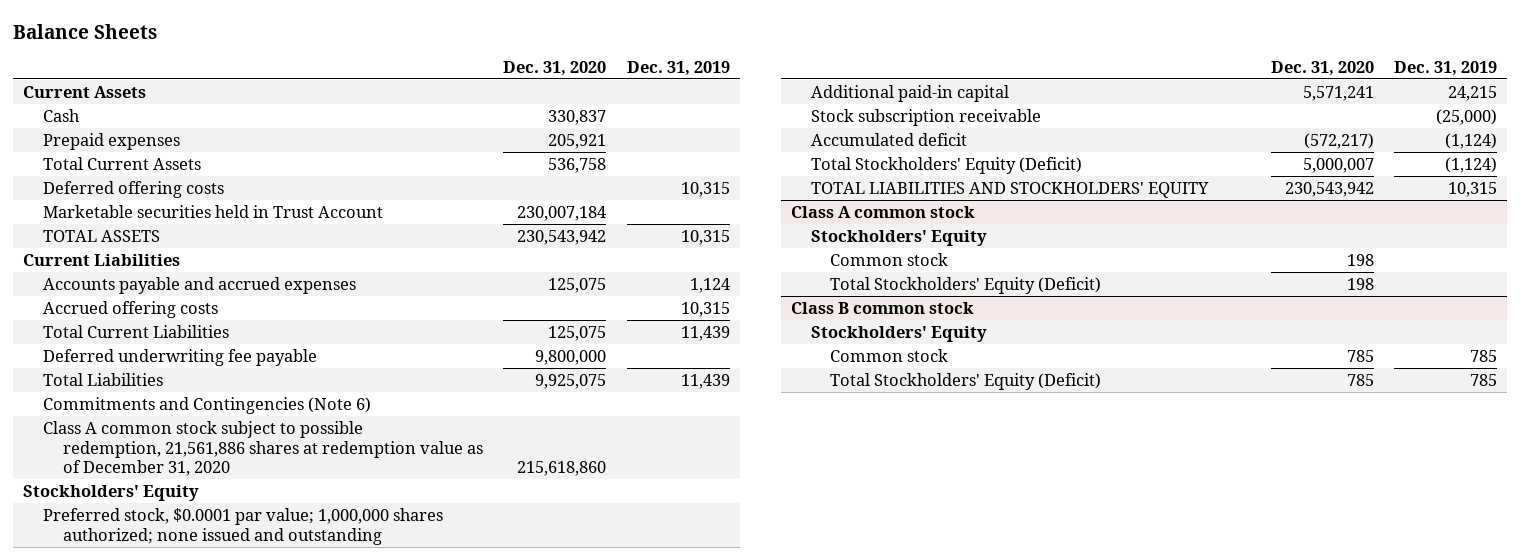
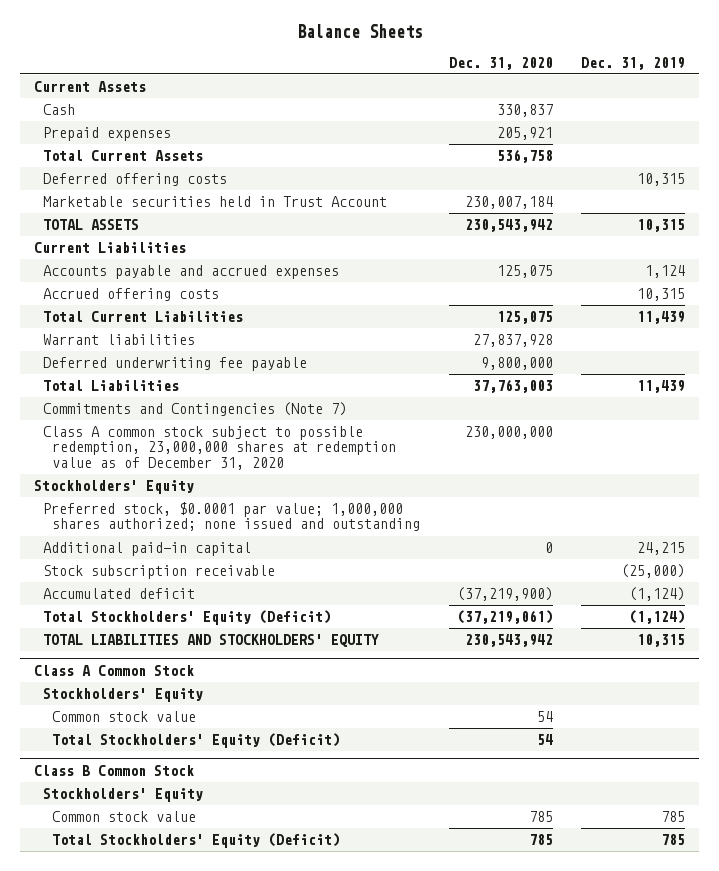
+ Warrant liabilities | 27,837,928 |
- Total Liabilities | 9,925,075 | 11,439
- Commitments and Contingencies (Note 6)
- Class A common stock subject to possible redemption, 21,561,886 shares at redemption value as of December 31, 2020 | 215,618,860 |
+ Total Liabilities | 37,763,003 | 11,439
+ Commitments and Contingencies (Note 7)
+ Class A common stock subject to possible redemption, 23,000,000 shares at redemption value as of December 31, 2020 | 230,000,000 |
- Additional paid-in capital | 5,571,241 | 24,215
+ Additional paid-in capital | 0 | 24,215
- Accumulated deficit | (572,217) | (1,124)
- Total Stockholders' Equity (Deficit) | 5,000,007 | (1,124)
+ Accumulated deficit | (37,219,900) | (1,124)
+ Total Stockholders' Equity (Deficit) | (37,219,061) | (1,124)
- Class A common stock
+ Class A Common Stock
- Common stock | 198 |
- Total Stockholders' Equity (Deficit) | 198 |
- Class B common stock
+ Common stock value | 54 |
+ Total Stockholders' Equity (Deficit) | 54 |
+ Class B Common Stock
- Common stock | 785 | 785
+ Common stock value | 785 | 785

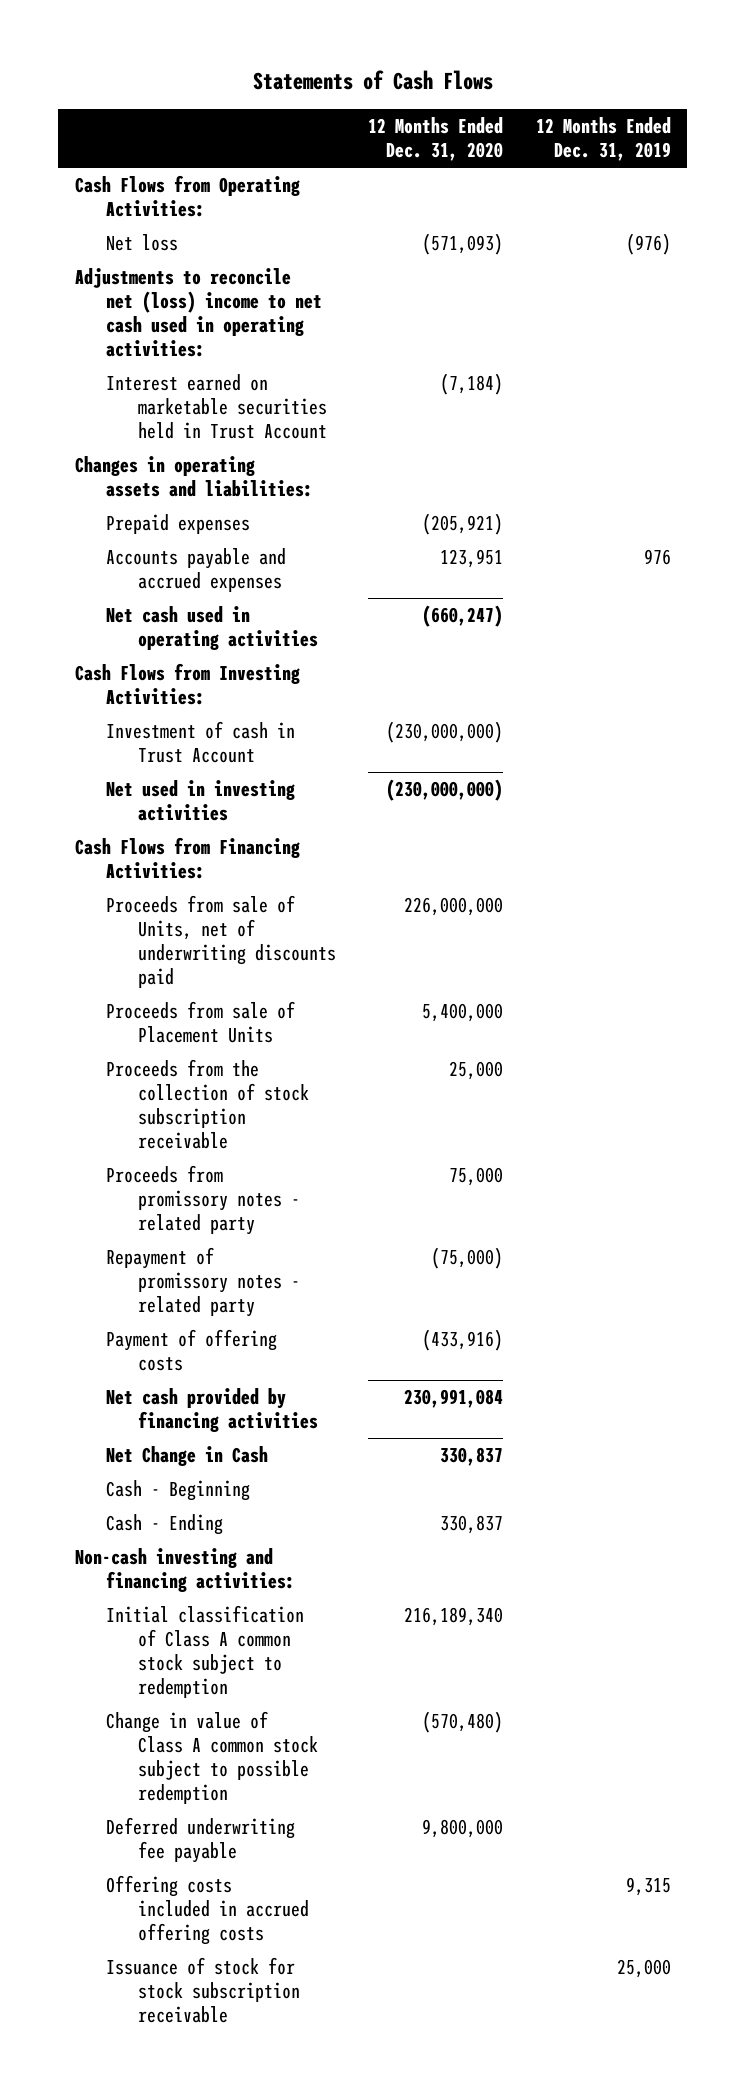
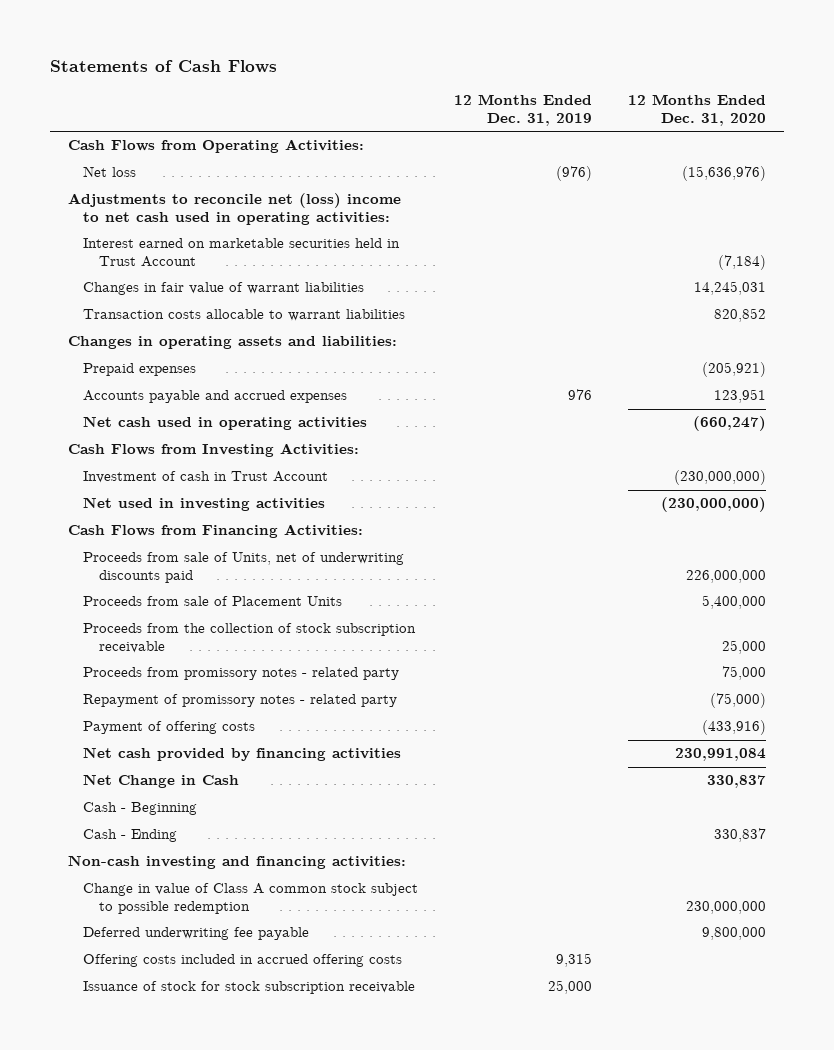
- | 12 Months Ended Dec. 31, 2020 | 12 Months Ended Dec. 31, 2019
+ | 12 Months Ended Dec. 31, 2019 | 12 Months Ended Dec. 31, 2020
- Net loss | (571,093) | (976)
+ Net loss | (976) | (15,636,976)
+ Changes in fair value of warrant liabilities | | 14,245,031
+ Transaction costs allocable to warrant liabilities | | 820,852
- Initial classification of Class A common stock subject to redemption | 216,189,340 |
- Change in value of Class A common stock subject to possible redemption | (570,480) |
+ Change in value of Class A common stock subject to possible redemption | | 230,000,000

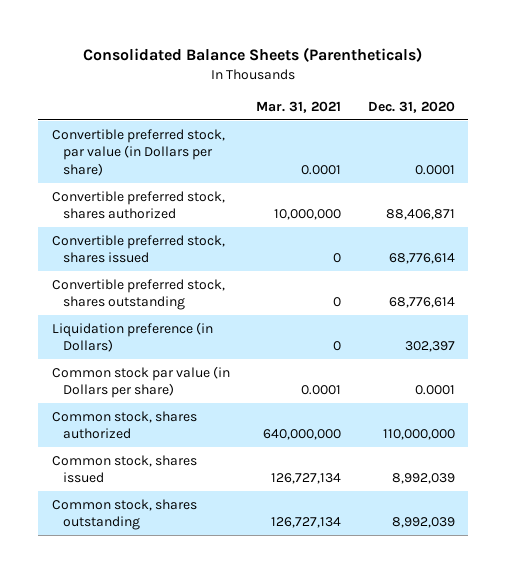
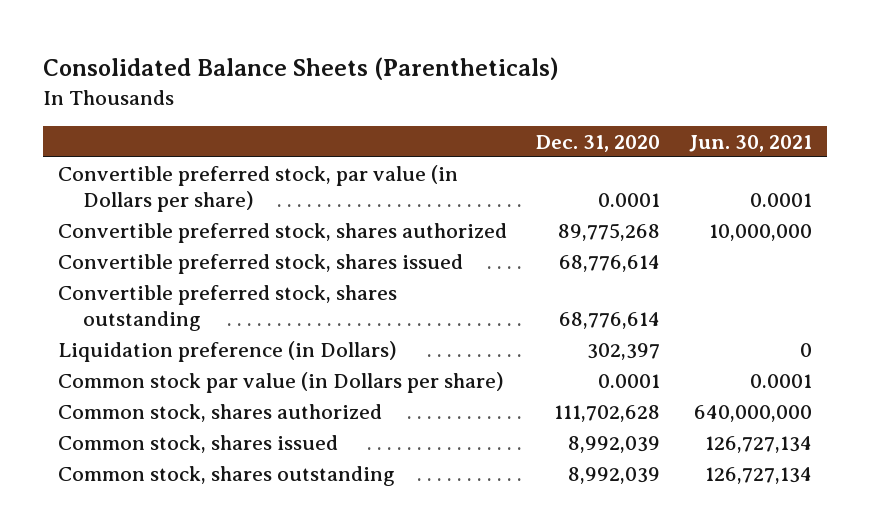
- | Mar. 31, 2021 | Dec. 31, 2020
+ | Dec. 31, 2020 | Jun. 30, 2021
- Convertible preferred stock, shares authorized | 10,000,000 | 88,406,871
+ Convertible preferred stock, shares authorized | 89,775,268 | 10,000,000
- Common stock, shares authorized | 640,000,000 | 110,000,000
+ Common stock, shares authorized | 111,702,628 | 640,000,000

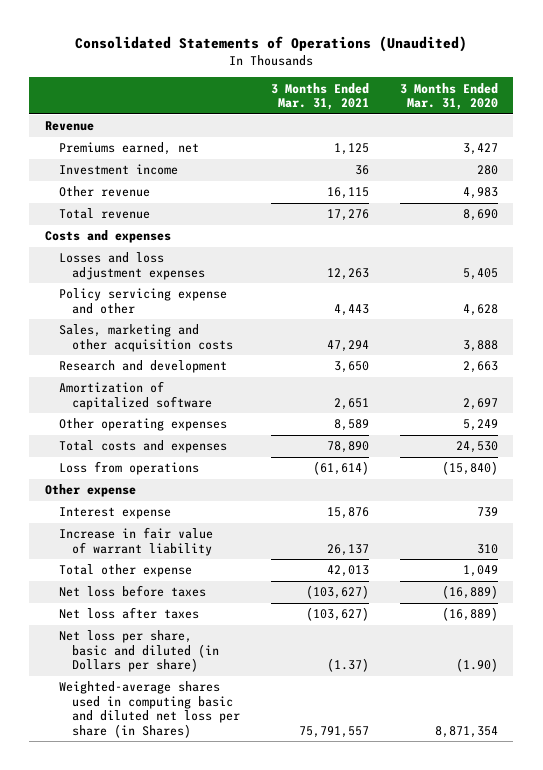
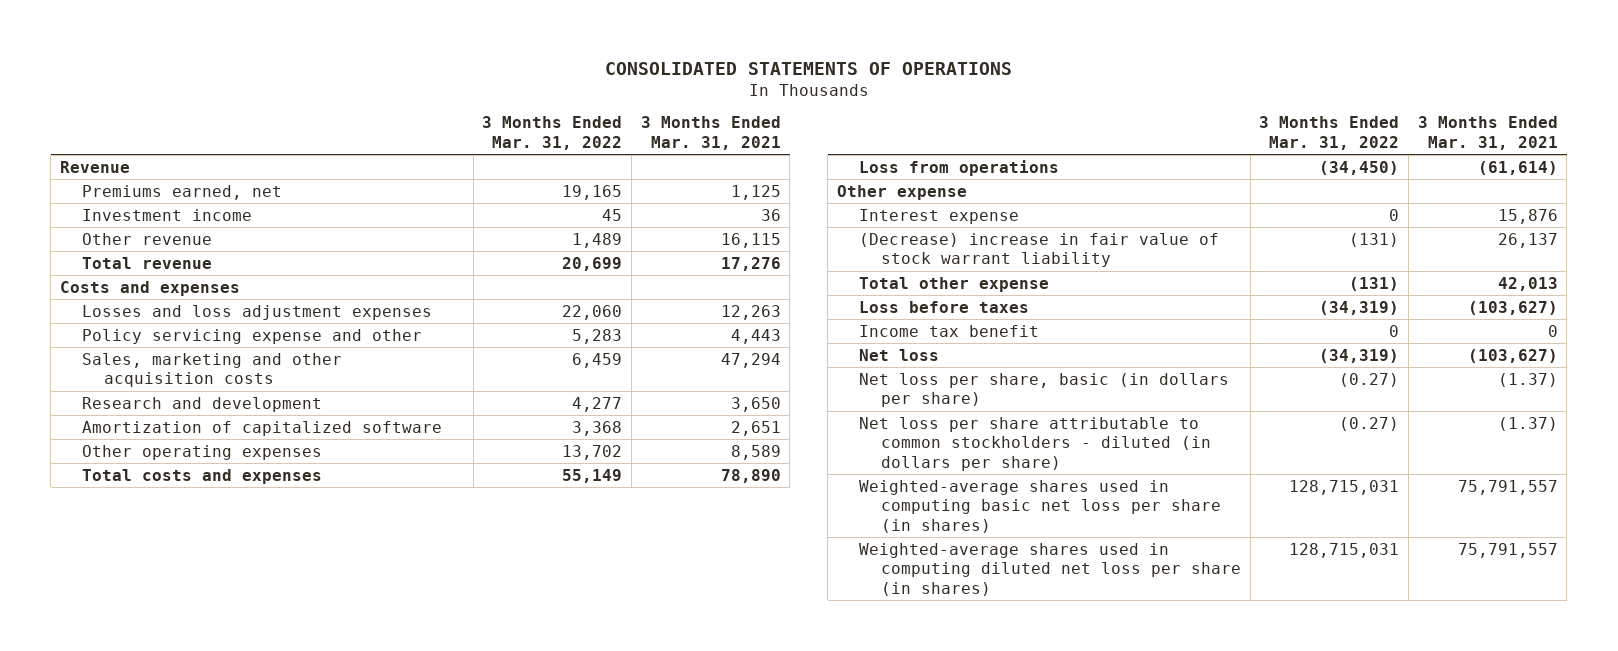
- Consolidated Statements of Operations (Unaudited)
+ CONSOLIDATED STATEMENTS OF OPERATIONS
- | 3 Months Ended Mar. 31, 2021 | 3 Months Ended Mar. 31, 2020
+ | 3 Months Ended Mar. 31, 2022 | 3 Months Ended Mar. 31, 2021
- Increase in fair value of warrant liability | 26,137 | 310
+ (Decrease) increase in fair value of stock warrant liability | (131) | 26,137
- Net loss before taxes | (103,627) | (16,889)
- Net loss after taxes | (103,627) | (16,889)
- Net loss per share, basic and diluted (in Dollars per share) | (1.37) | (1.90)
- Weighted-average shares used in computing basic and diluted net loss per share (in Shares) | 75,791,557 | 8,871,354
+ Loss before taxes | (34,319) | (103,627)
+ Income tax benefit | 0 | 0
+ Net loss | (34,319) | (103,627)
+ Net loss per share, basic (in dollars per share) | (0.27) | (1.37)
+ Net loss per share attributable to common stockholders - diluted (in dollars per share) | (0.27) | (1.37)
+ Weighted-average shares used in computing basic net loss per share (in shares) | 128,715,031 | 75,791,557
+ Weighted-average shares used in computing diluted net loss per share (in shares) | 128,715,031 | 75,791,557

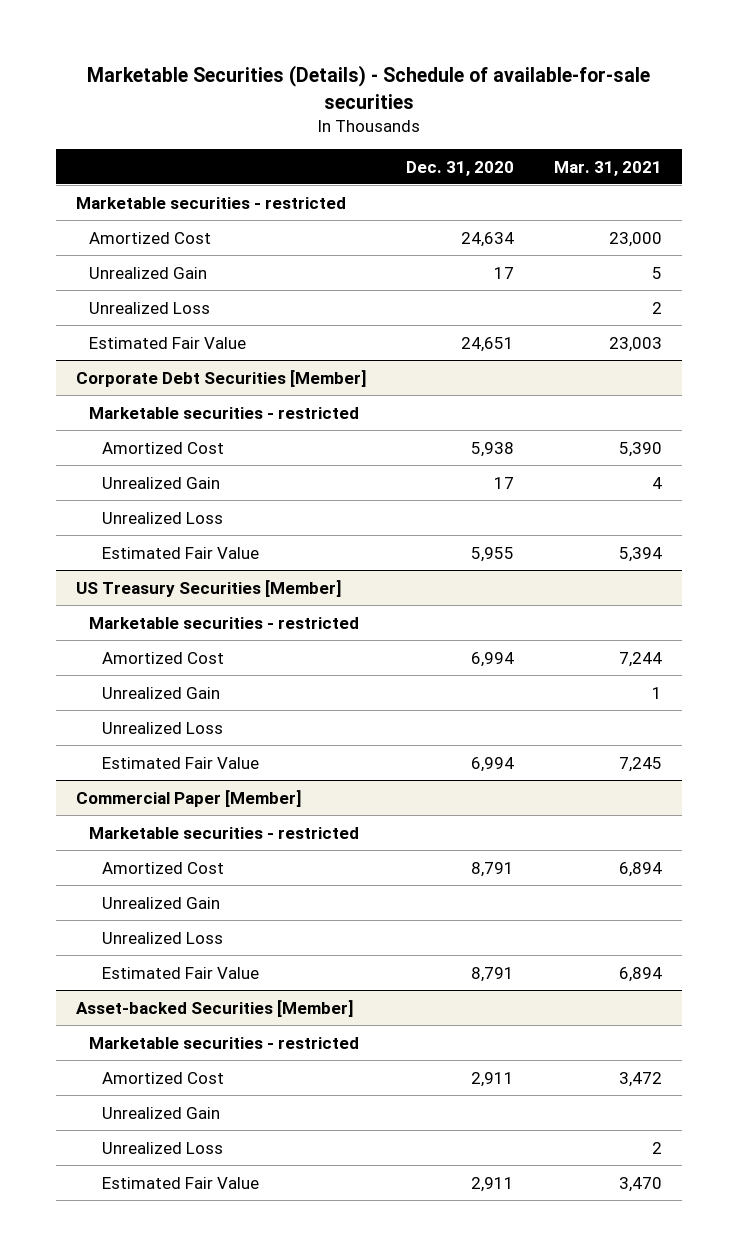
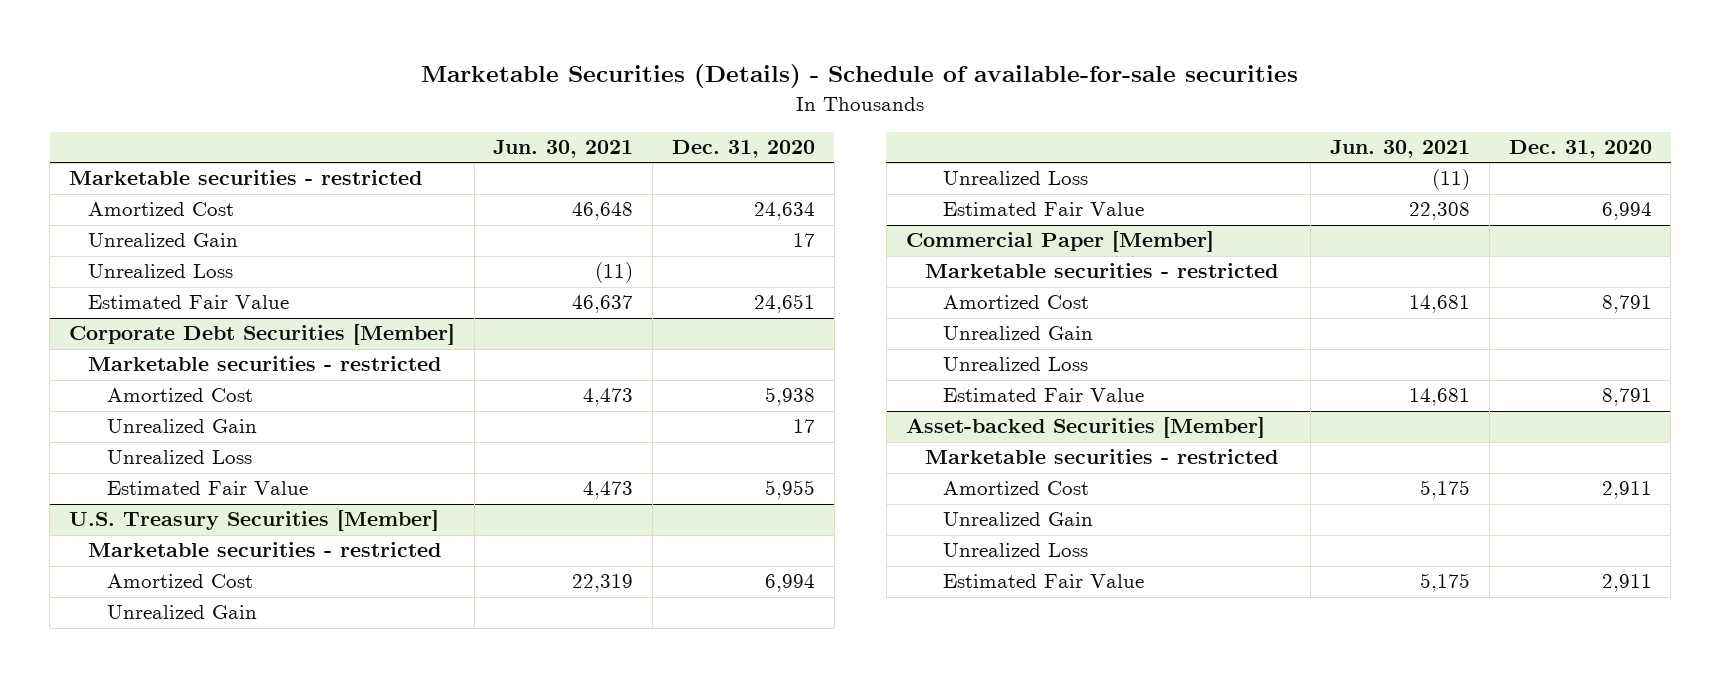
- | Dec. 31, 2020 | Mar. 31, 2021
+ | Jun. 30, 2021 | Dec. 31, 2020
- US Treasury Securities [Member]
+ U.S. Treasury Securities [Member]

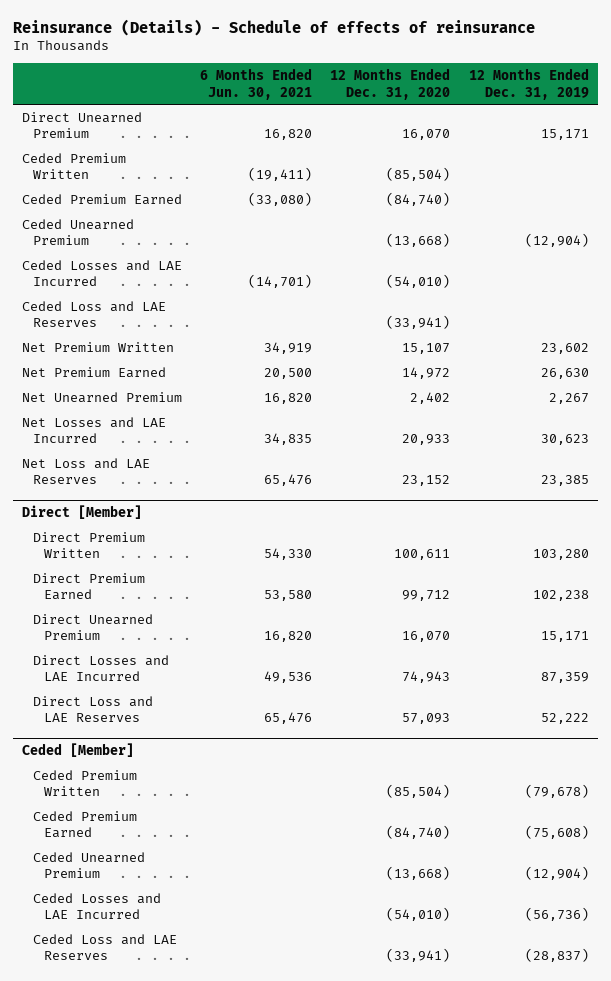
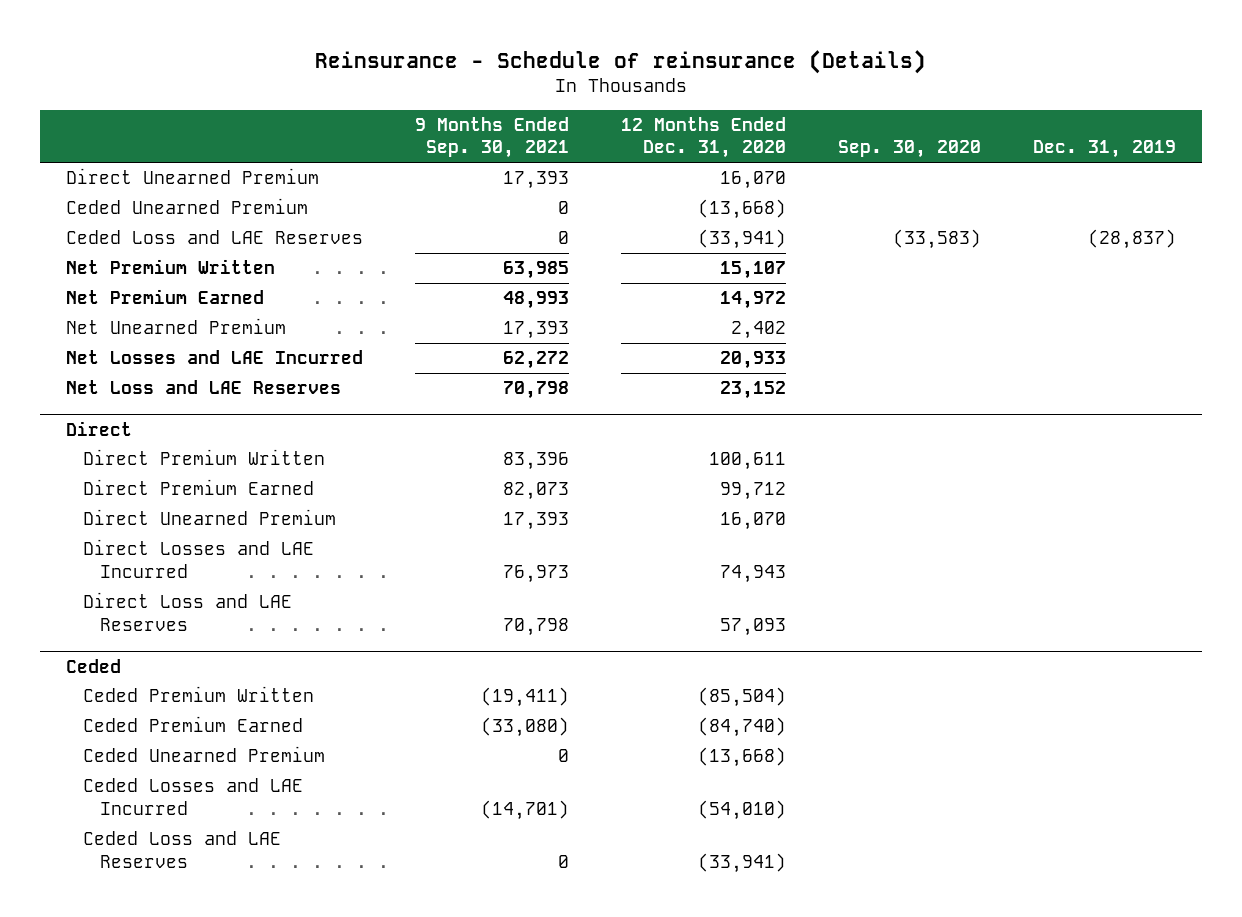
- Reinsurance (Details) - Schedule of effects of reinsurance
+ Reinsurance - Schedule of reinsurance (Details)
- | 6 Months Ended Jun. 30, 2021 | 12 Months Ended Dec. 31, 2020 | 12 Months Ended Dec. 31, 2019
+ | 9 Months Ended Sep. 30, 2021 | 12 Months Ended Dec. 31, 2020 | Sep. 30, 2020 | Dec. 31, 2019
- Ceded Premium Written | (19,411) | (85,504) |
- Ceded Premium Earned | (33,080) | (84,740) |
- Ceded Losses and LAE Incurred | (14,701) | (54,010) |
- Direct [Member]
+ Direct
- Ceded [Member]
+ Ceded

